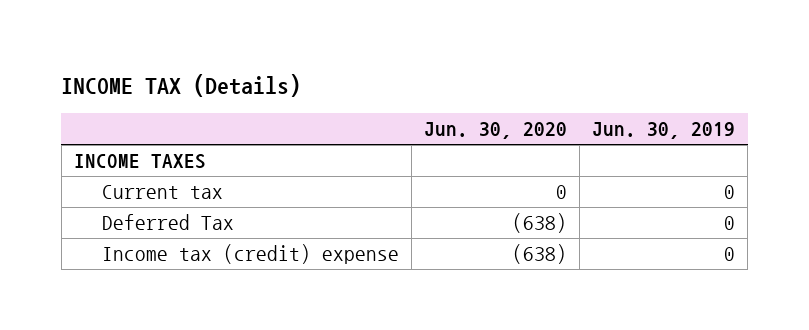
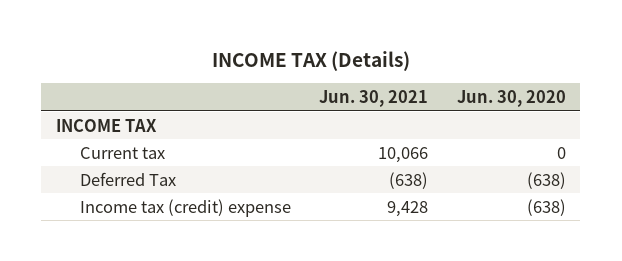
- | Jun. 30, 2020 | Jun. 30, 2019
+ | Jun. 30, 2021 | Jun. 30, 2020
- INCOME TAXES
+ INCOME TAX

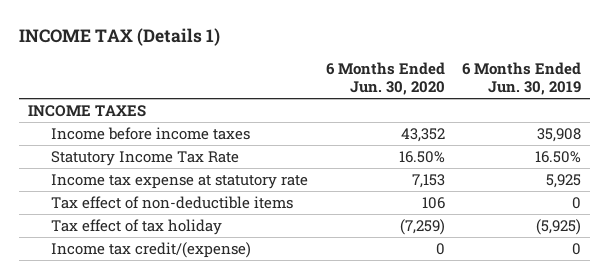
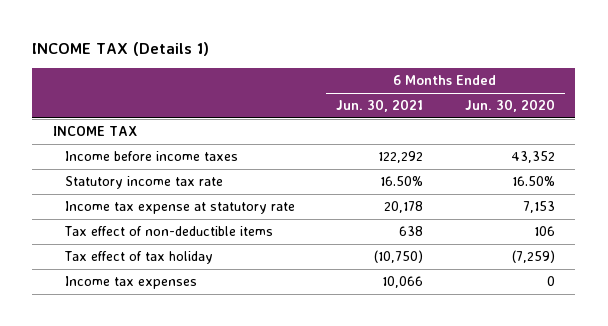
- | 6 Months Ended Jun. 30, 2020 | 6 Months Ended Jun. 30, 2019
+ | 6 Months Ended Jun. 30, 2021 | 6 Months Ended Jun. 30, 2020
- INCOME TAXES
+ INCOME TAX
- Statutory Income Tax Rate | 16.50% | 16.50%
+ Statutory income tax rate | 16.50% | 16.50%
- Income tax credit/(expense) | 0 | 0
+ Income tax expenses | 10,066 | 0

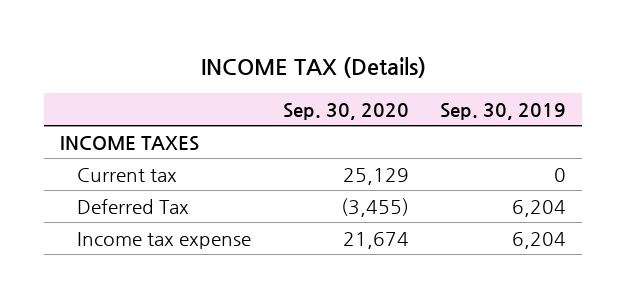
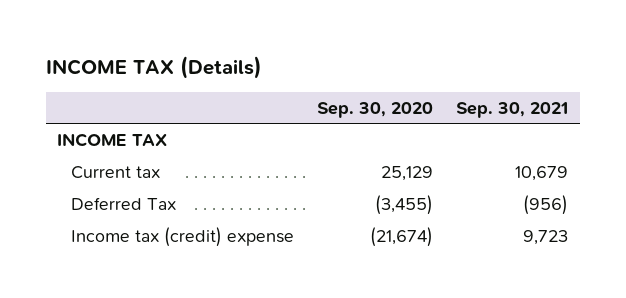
- | Sep. 30, 2020 | Sep. 30, 2019
+ | Sep. 30, 2020 | Sep. 30, 2021
- INCOME TAXES
+ INCOME TAX
- Income tax expense | 21,674 | 6,204
+ Income tax (credit) expense | (21,674) | 9,723

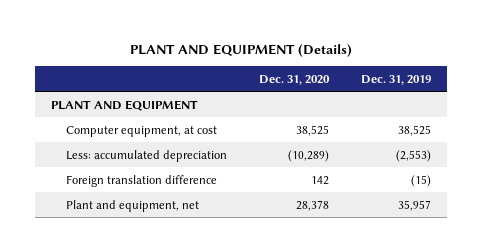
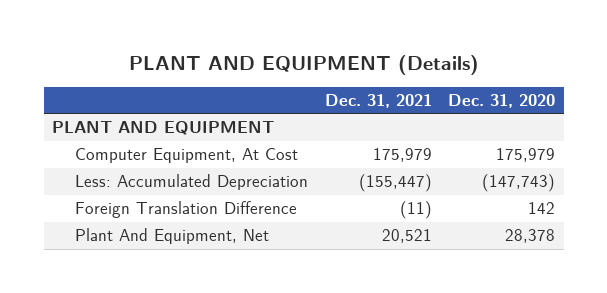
- | Dec. 31, 2020 | Dec. 31, 2019
+ | Dec. 31, 2021 | Dec. 31, 2020
- Computer equipment, at cost | 38,525 | 38,525
- Less: accumulated depreciation | (10,289) | (2,553)
- Foreign translation difference | 142 | (15)
- Plant and equipment, net | 28,378 | 35,957
+ Computer Equipment, At Cost | 175,979 | 175,979
+ Less: Accumulated Depreciation | (155,447) | (147,743)
+ Foreign Translation Difference | (11) | 142
+ Plant And Equipment, Net | 20,521 | 28,378

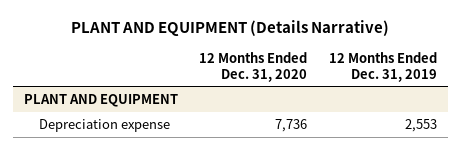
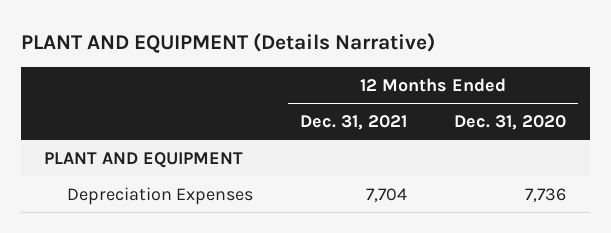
- | 12 Months Ended Dec. 31, 2020 | 12 Months Ended Dec. 31, 2019
+ | 12 Months Ended Dec. 31, 2021 | 12 Months Ended Dec. 31, 2020
- Depreciation expense | 7,736 | 2,553
+ Depreciation Expenses | 7,704 | 7,736

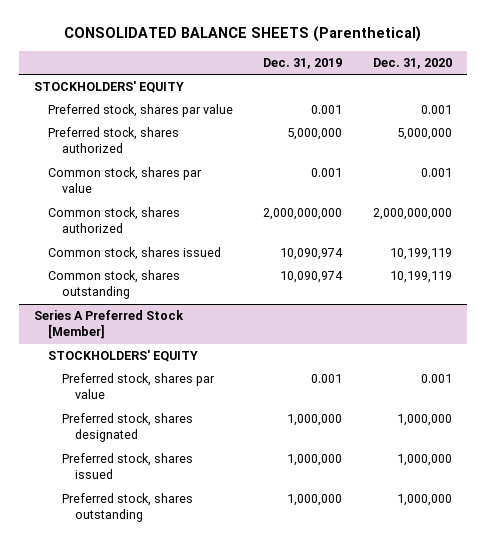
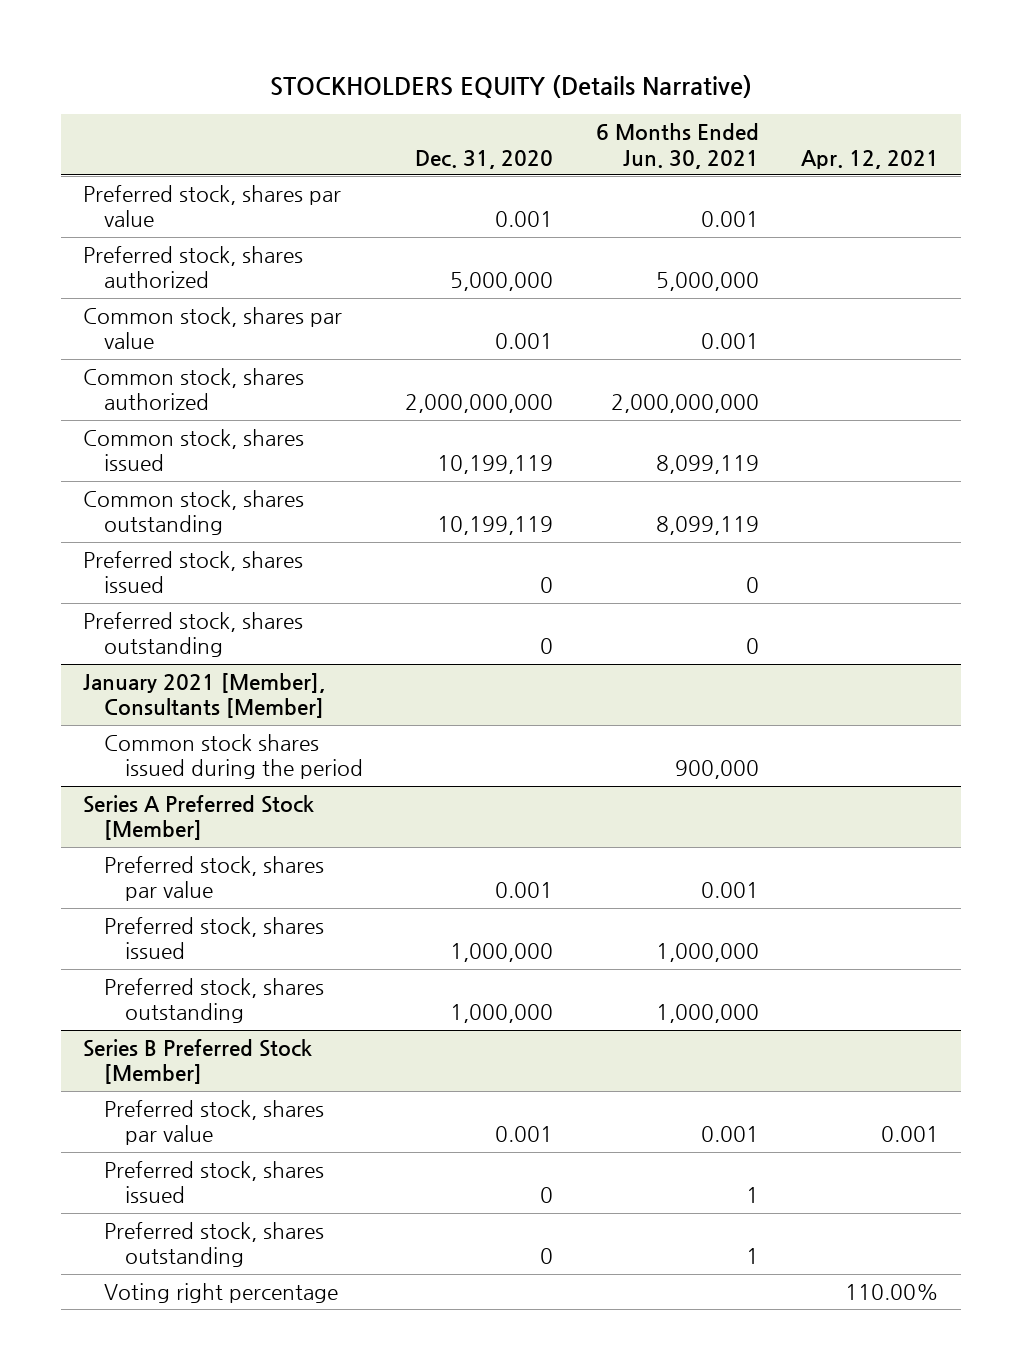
- CONSOLIDATED BALANCE SHEETS (Parenthetical)
+ STOCKHOLDERS EQUITY (Details Narrative)
- | Dec. 31, 2019 | Dec. 31, 2020
+ | Dec. 31, 2020 | 6 Months Ended Jun. 30, 2021 | Apr. 12, 2021
- STOCKHOLDERS' EQUITY
+ Preferred stock, shares issued | 0 | 0 |
+ Preferred stock, shares outstanding | 0 | 0 |
+ January 2021 [Member], Consultants [Member]
+ Common stock shares issued during the period | | 900,000 |
@ Series A Preferred Stock [Member]
- STOCKHOLDERS' EQUITY
- Preferred stock, shares designated | 1,000,000 | 1,000,000
+ Series B Preferred Stock [Member]
+ Preferred stock, shares par value | 0.001 | 0.001 | 0.001
+ Preferred stock, shares issued | 0 | 1 |
+ Preferred stock, shares outstanding | 0 | 1 |
+ Voting right percentage | | | 110.00%

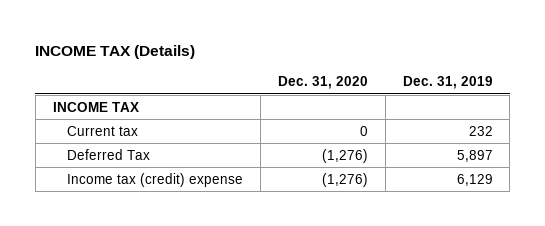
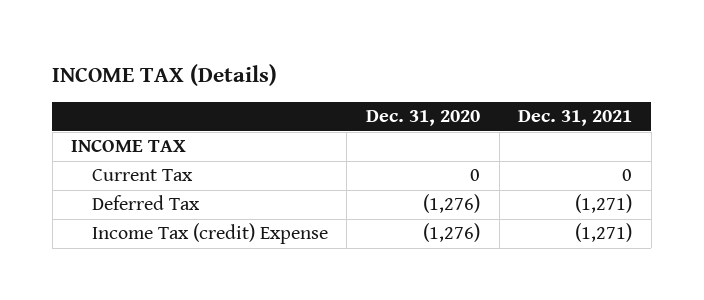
- | Dec. 31, 2020 | Dec. 31, 2019
+ | Dec. 31, 2020 | Dec. 31, 2021
- Current tax | 0 | 232
+ Current Tax | 0 | 0
- Income tax (credit) expense | (1,276) | 6,129
+ Income Tax (credit) Expense | (1,276) | (1,271)

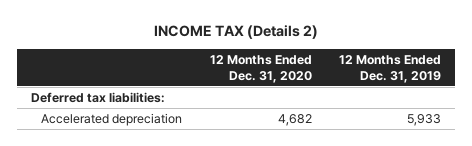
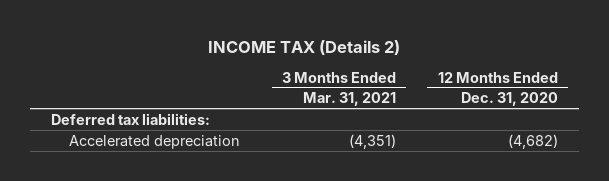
- | 12 Months Ended Dec. 31, 2020 | 12 Months Ended Dec. 31, 2019
+ | 3 Months Ended Mar. 31, 2021 | 12 Months Ended Dec. 31, 2020
- Accelerated depreciation | 4,682 | 5,933
+ Accelerated depreciation | (4,351) | (4,682)

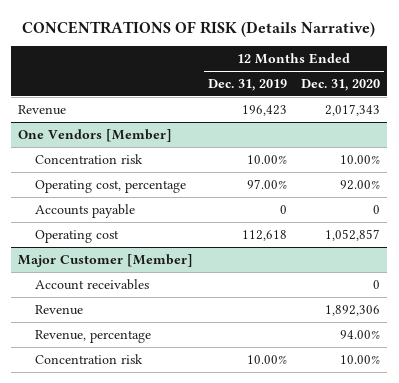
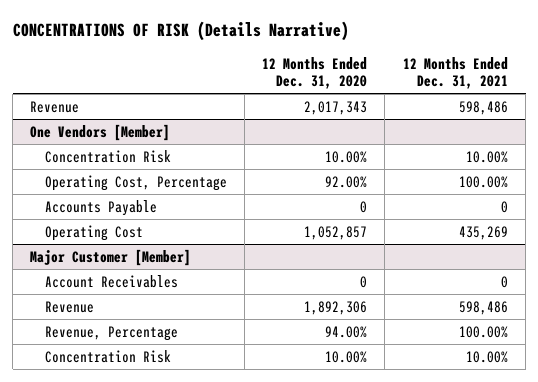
- | 12 Months Ended Dec. 31, 2019 | 12 Months Ended Dec. 31, 2020
+ | 12 Months Ended Dec. 31, 2020 | 12 Months Ended Dec. 31, 2021
@ One Vendors [Member]
- Concentration risk | 10.00% | 10.00%
- Operating cost, percentage | 97.00% | 92.00%
- Accounts payable | 0 | 0
- Operating cost | 112,618 | 1,052,857
+ Concentration Risk | 10.00% | 10.00%
+ Operating Cost, Percentage | 92.00% | 100.00%
+ Accounts Payable | 0 | 0
+ Operating Cost | 1,052,857 | 435,269
@ Major Customer [Member]
- Account receivables | | 0
+ Account Receivables | 0 | 0
- Revenue, percentage | | 94.00%
- Concentration risk | 10.00% | 10.00%
+ Revenue, Percentage | 94.00% | 100.00%
+ Concentration Risk | 10.00% | 10.00%

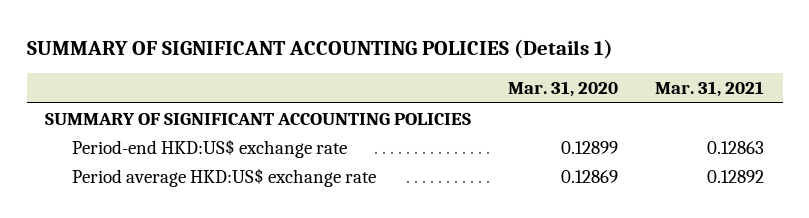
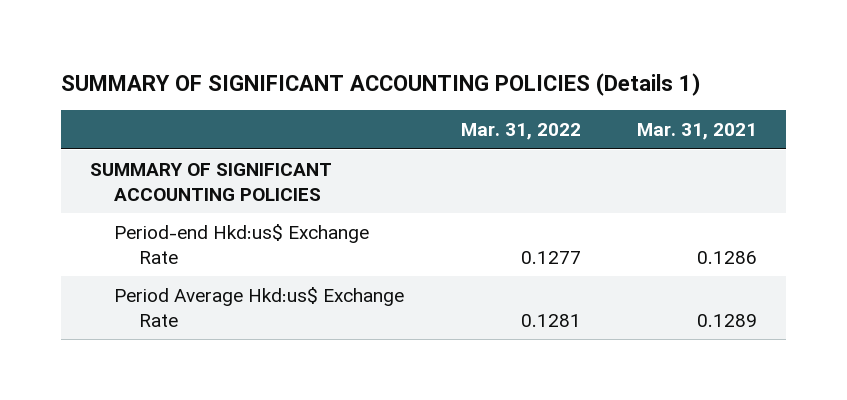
- | Mar. 31, 2020 | Mar. 31, 2021
+ | Mar. 31, 2022 | Mar. 31, 2021
- Period-end HKD:US$ exchange rate | 0.12899 | 0.12863
- Period average HKD:US$ exchange rate | 0.12869 | 0.12892
+ Period-end Hkd:us$ Exchange Rate | 0.1277 | 0.1286
+ Period Average Hkd:us$ Exchange Rate | 0.1281 | 0.1289

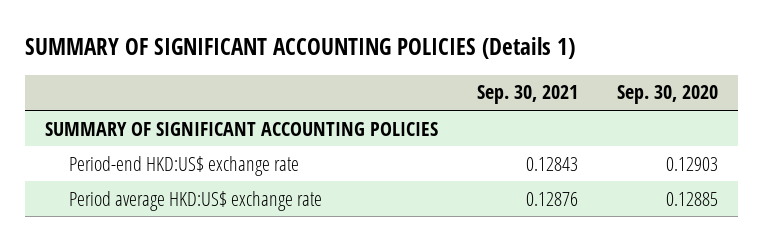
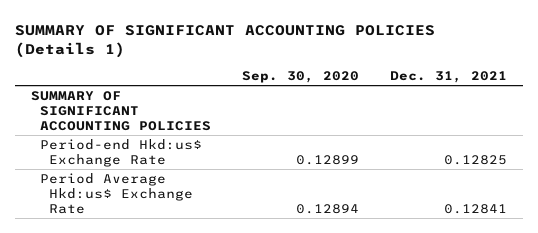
- | Sep. 30, 2021 | Sep. 30, 2020
+ | Sep. 30, 2020 | Dec. 31, 2021
- Period-end HKD:US$ exchange rate | 0.12843 | 0.12903
- Period average HKD:US$ exchange rate | 0.12876 | 0.12885
+ Period-end Hkd:us$ Exchange Rate | 0.12899 | 0.12825
+ Period Average Hkd:us$ Exchange Rate | 0.12894 | 0.12841

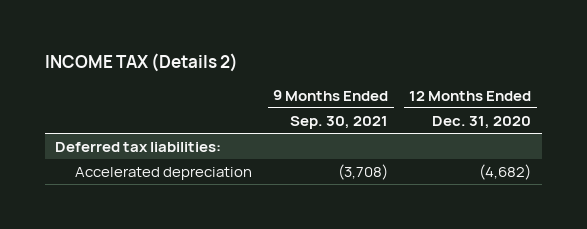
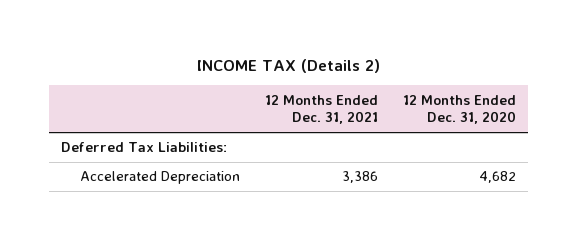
- | 9 Months Ended Sep. 30, 2021 | 12 Months Ended Dec. 31, 2020
+ | 12 Months Ended Dec. 31, 2021 | 12 Months Ended Dec. 31, 2020
- Deferred tax liabilities:
- Accelerated depreciation | (3,708) | (4,682)
+ Deferred Tax Liabilities:
+ Accelerated Depreciation | 3,386 | 4,682

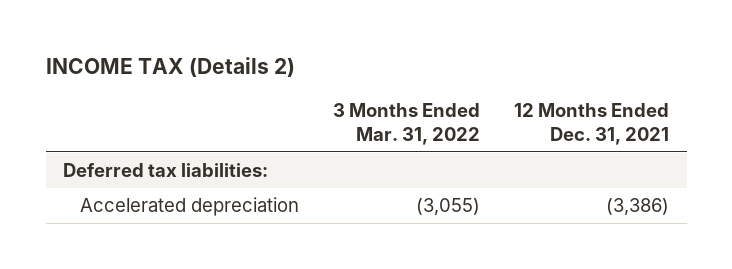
- | 12 Months Ended Dec. 31, 2021 | 12 Months Ended Dec. 31, 2020
+ | 3 Months Ended Mar. 31, 2022 | 12 Months Ended Dec. 31, 2021
- Deferred Tax Liabilities:
- Accelerated Depreciation | 3,386 | 4,682
+ Deferred tax liabilities:
+ Accelerated depreciation | (3,055) | (3,386)

